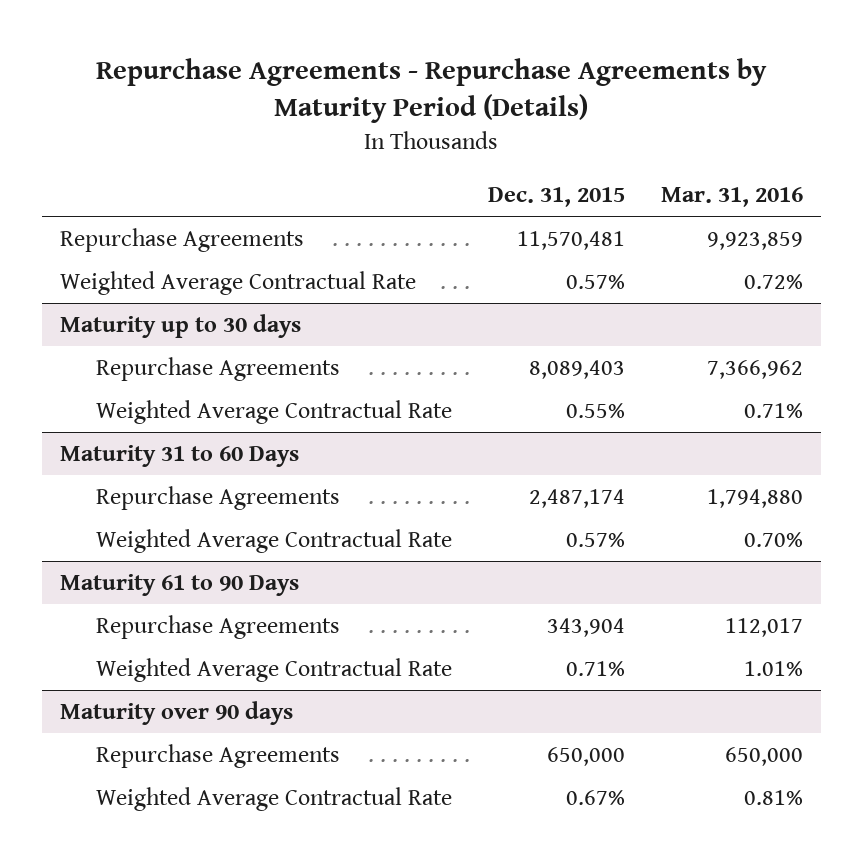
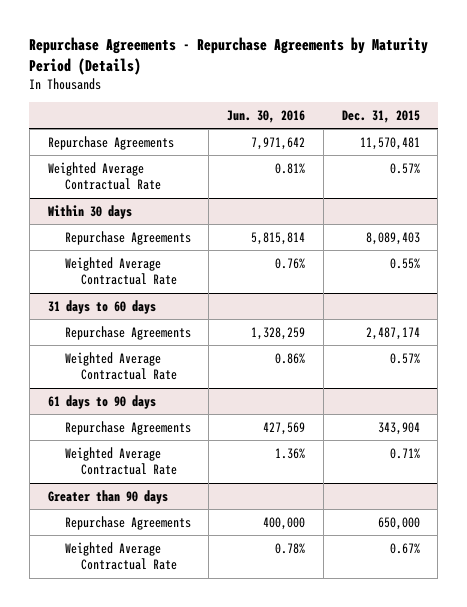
- | Dec. 31, 2015 | Mar. 31, 2016
+ | Jun. 30, 2016 | Dec. 31, 2015
- Maturity up to 30 days
+ Within 30 days
- Maturity 31 to 60 Days
+ 31 days to 60 days
- Maturity 61 to 90 Days
+ 61 days to 90 days
- Maturity over 90 days
+ Greater than 90 days

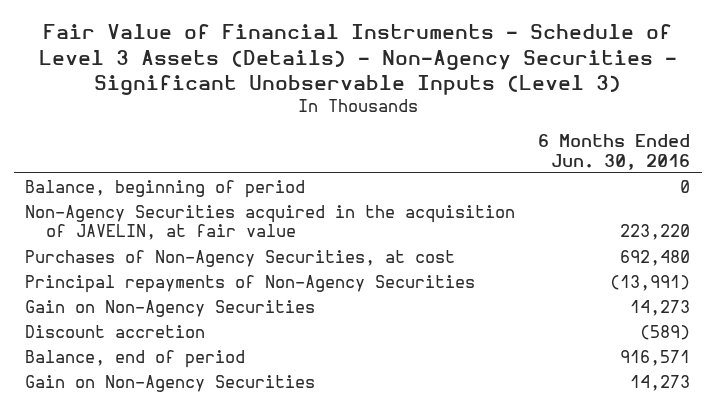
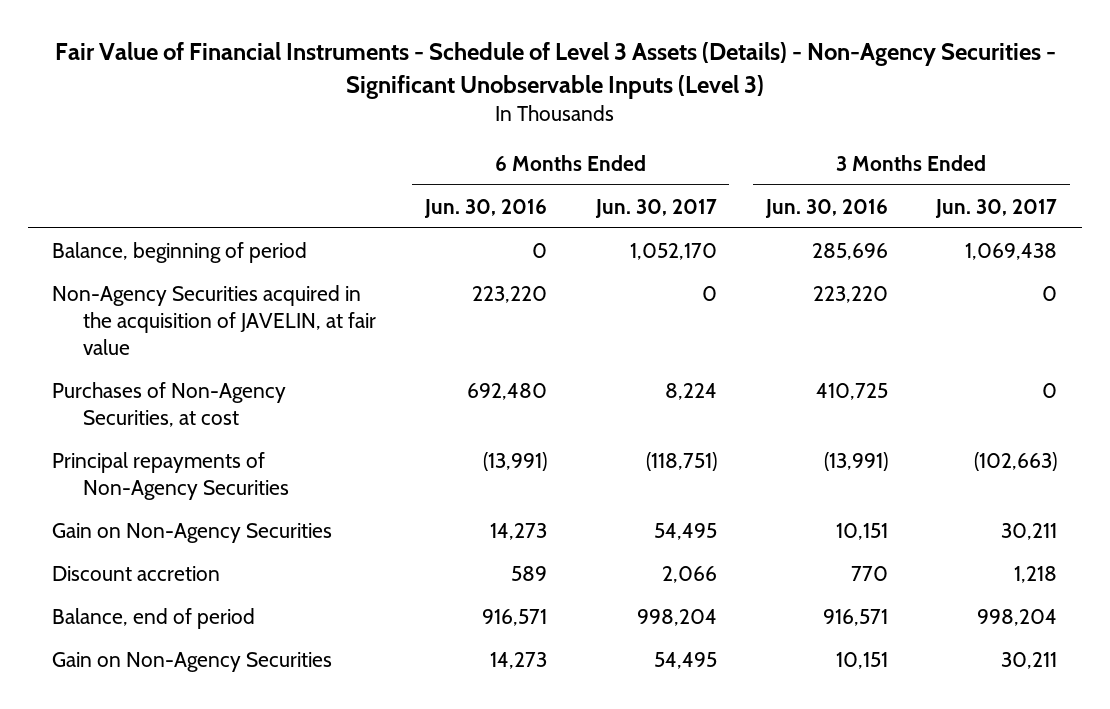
- | 6 Months Ended Jun. 30, 2016
+ | 6 Months Ended Jun. 30, 2016 | 6 Months Ended Jun. 30, 2017 | 3 Months Ended Jun. 30, 2016 | 3 Months Ended Jun. 30, 2017
- Discount accretion | (589)
+ Discount accretion | 589 | 2,066 | 770 | 1,218

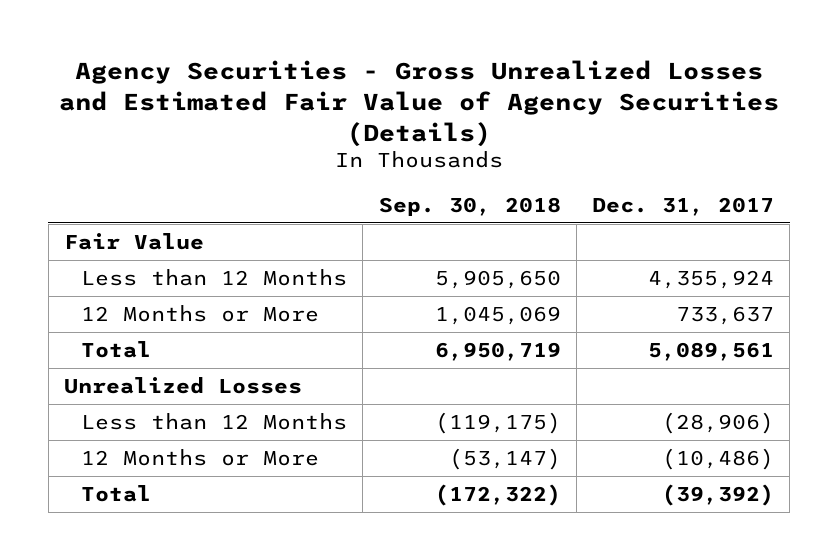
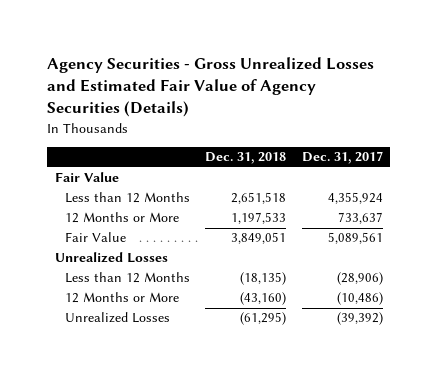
- | Sep. 30, 2018 | Dec. 31, 2017
+ | Dec. 31, 2018 | Dec. 31, 2017
- Total | 6,950,719 | 5,089,561
+ Fair Value | 3,849,051 | 5,089,561
- Total | (172,322) | (39,392)
+ Unrealized Losses | (61,295) | (39,392)

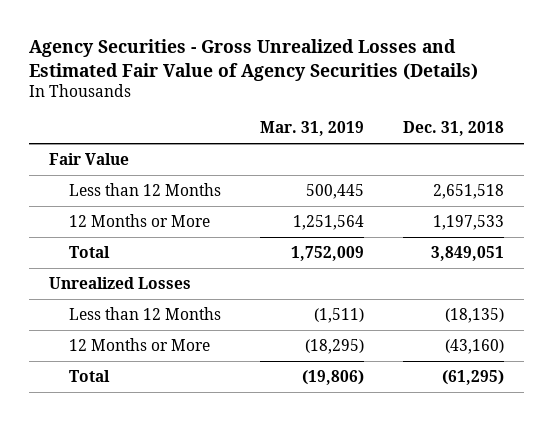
- | Dec. 31, 2018 | Dec. 31, 2017
+ | Mar. 31, 2019 | Dec. 31, 2018
- Fair Value | 3,849,051 | 5,089,561
+ Total | 1,752,009 | 3,849,051
- Unrealized Losses | (61,295) | (39,392)
+ Total | (19,806) | (61,295)

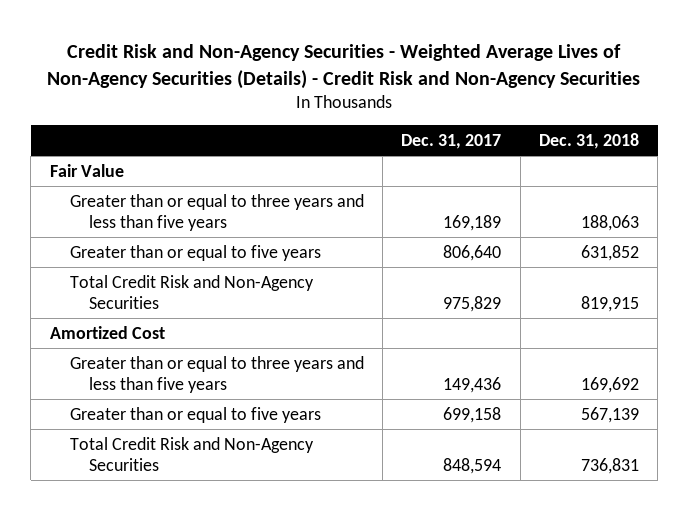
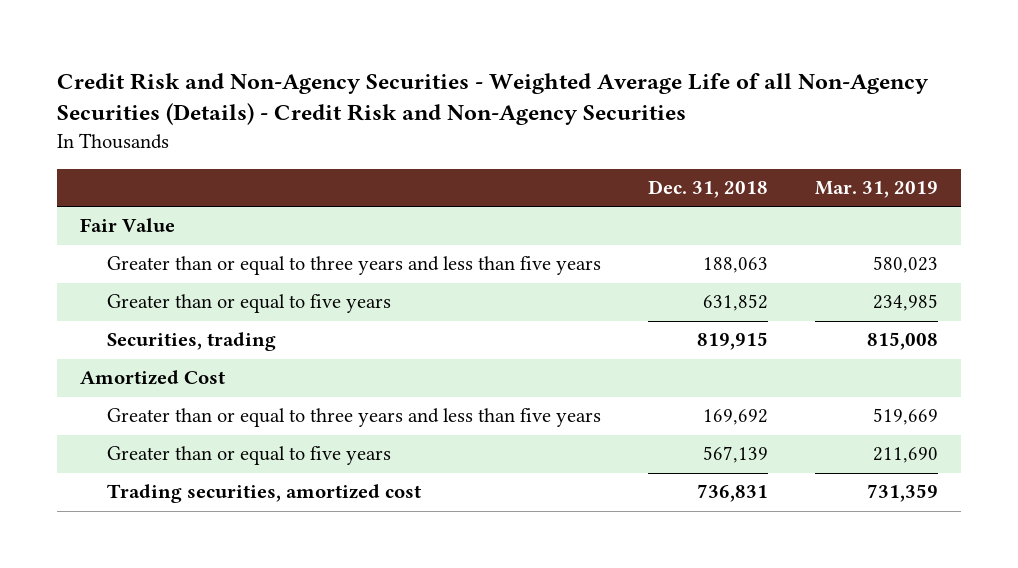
- Credit Risk and Non-Agency Securities - Weighted Average Lives of Non-Agency Securities (Details) - Credit Risk and Non-Agency Securities
+ Credit Risk and Non-Agency Securities - Weighted Average Life of all Non-Agency Securities (Details) - Credit Risk and Non-Agency Securities
- | Dec. 31, 2017 | Dec. 31, 2018
+ | Dec. 31, 2018 | Mar. 31, 2019
- Total Credit Risk and Non-Agency Securities | 975,829 | 819,915
+ Securities, trading | 819,915 | 815,008
- Total Credit Risk and Non-Agency Securities | 848,594 | 736,831
+ Trading securities, amortized cost | 736,831 | 731,359

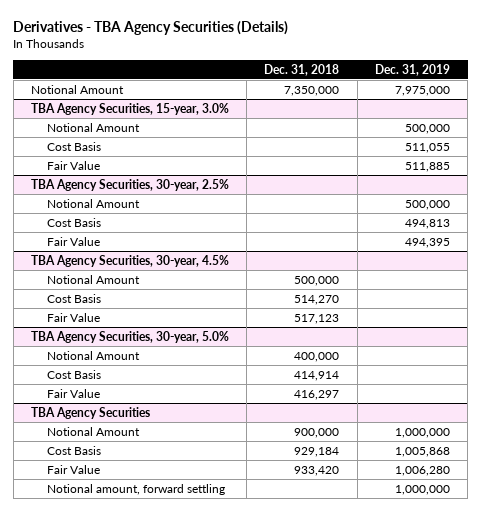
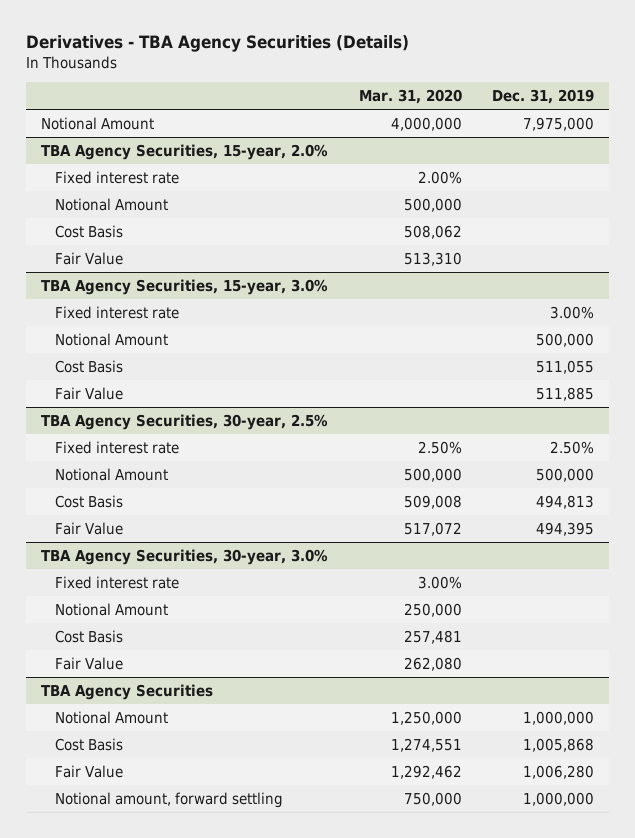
- | Dec. 31, 2018 | Dec. 31, 2019
+ | Mar. 31, 2020 | Dec. 31, 2019
+ TBA Agency Securities, 15-year, 2.0%
+ Fixed interest rate | 2.00% |
+ Notional Amount | 500,000 |
+ Cost Basis | 508,062 |
+ Fair Value | 513,310 |
@ TBA Agency Securities, 15-year, 3.0%
+ Fixed interest rate | | 3.00%
@ TBA Agency Securities, 30-year, 2.5%
+ Fixed interest rate | 2.50% | 2.50%
- TBA Agency Securities, 30-year, 4.5%
- Notional Amount | 500,000 |
- Cost Basis | 514,270 |
- Fair Value | 517,123 |
- TBA Agency Securities, 30-year, 5.0%
+ TBA Agency Securities, 30-year, 3.0%
+ Fixed interest rate | 3.00% |

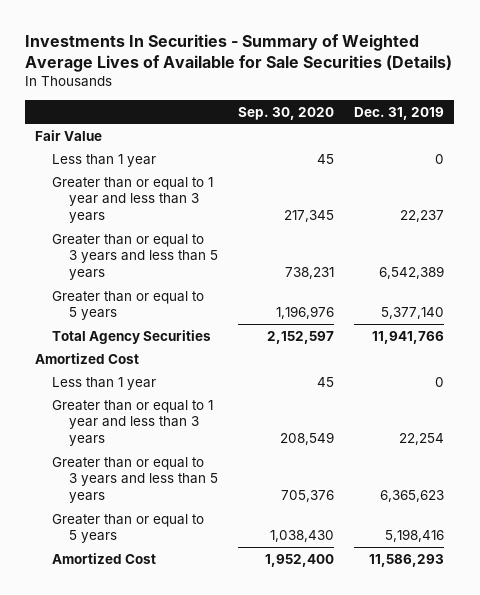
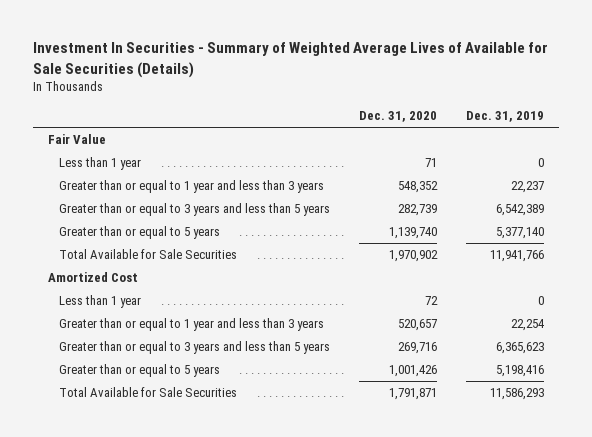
- Investments In Securities - Summary of Weighted Average Lives of Available for Sale Securities (Details)
+ Investment In Securities - Summary of Weighted Average Lives of Available for Sale Securities (Details)
- | Sep. 30, 2020 | Dec. 31, 2019
+ | Dec. 31, 2020 | Dec. 31, 2019
- Total Agency Securities | 2,152,597 | 11,941,766
+ Total Available for Sale Securities | 1,970,902 | 11,941,766
- Amortized Cost | 1,952,400 | 11,586,293
+ Total Available for Sale Securities | 1,791,871 | 11,586,293

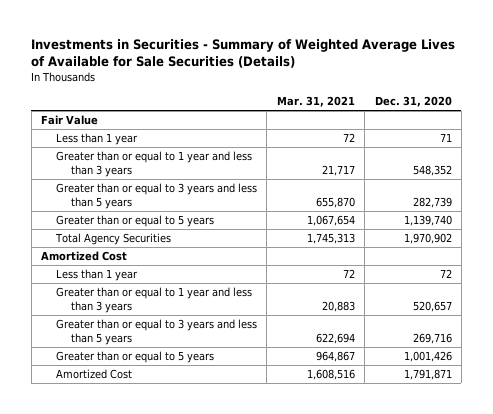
- Investment In Securities - Summary of Weighted Average Lives of Available for Sale Securities (Details)
+ Investments in Securities - Summary of Weighted Average Lives of Available for Sale Securities (Details)
- | Dec. 31, 2020 | Dec. 31, 2019
+ | Mar. 31, 2021 | Dec. 31, 2020
- Total Available for Sale Securities | 1,970,902 | 11,941,766
+ Total Agency Securities | 1,745,313 | 1,970,902
- Total Available for Sale Securities | 1,791,871 | 11,586,293
+ Amortized Cost | 1,608,516 | 1,791,871

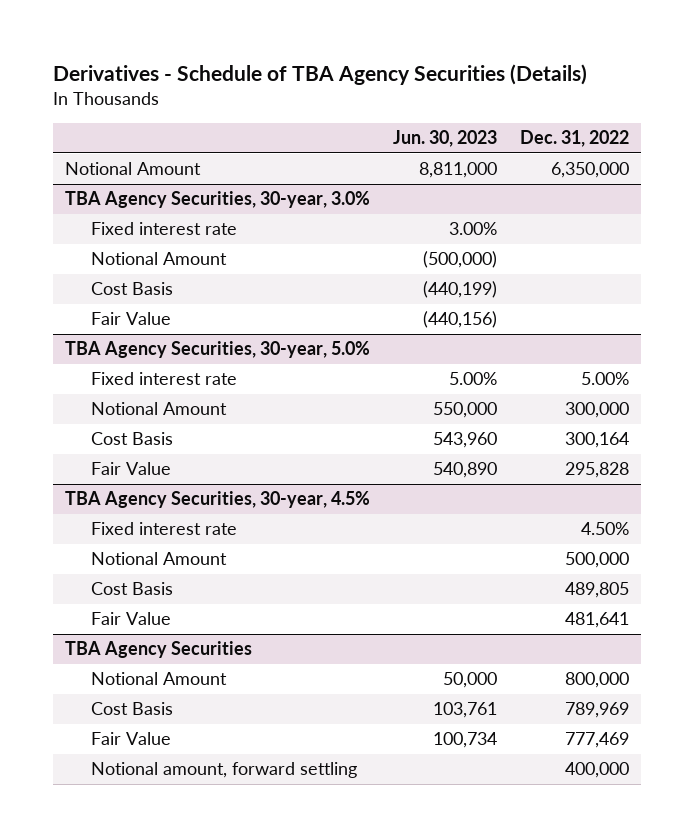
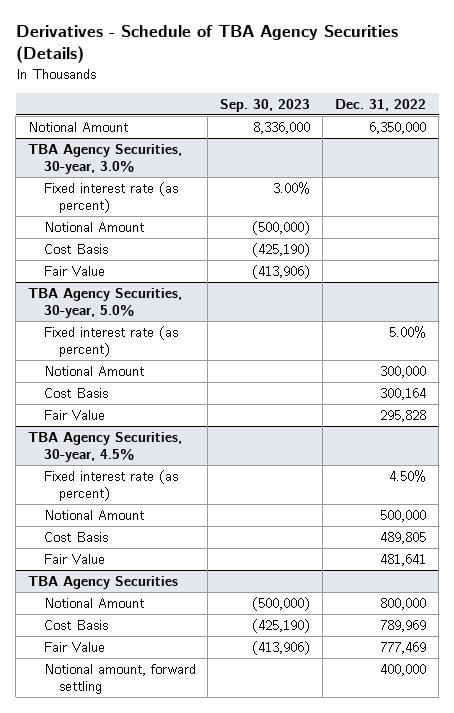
- | Jun. 30, 2023 | Dec. 31, 2022
+ | Sep. 30, 2023 | Dec. 31, 2022
@ TBA Agency Securities, 30-year, 3.0%
- Fixed interest rate | 3.00% |
+ Fixed interest rate (as percent) | 3.00% |
@ TBA Agency Securities, 30-year, 5.0%
- Fixed interest rate | 5.00% | 5.00%
+ Fixed interest rate (as percent) | | 5.00%
@ TBA Agency Securities, 30-year, 4.5%
- Fixed interest rate | | 4.50%
+ Fixed interest rate (as percent) | | 4.50%

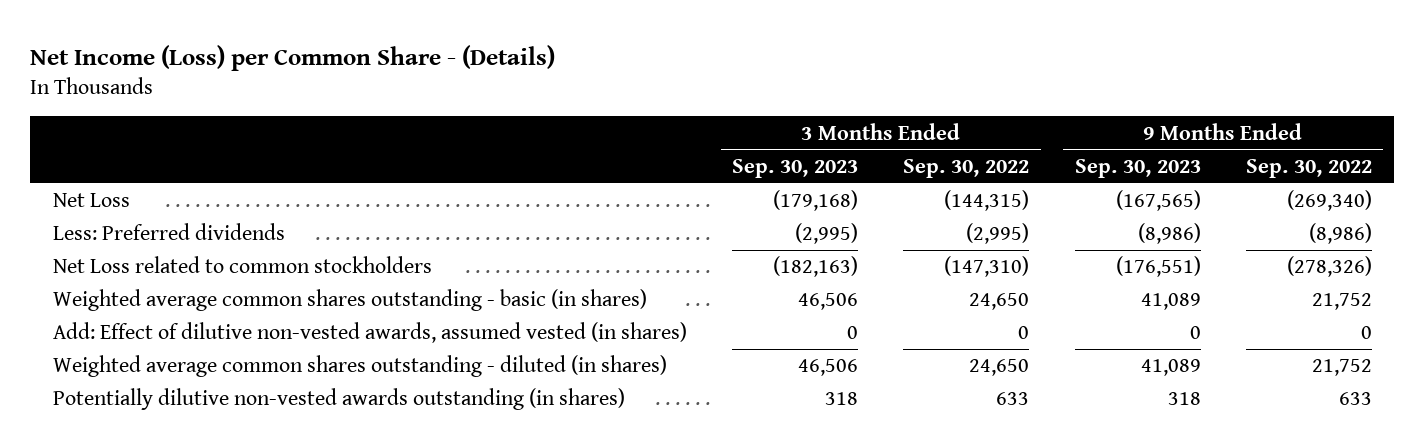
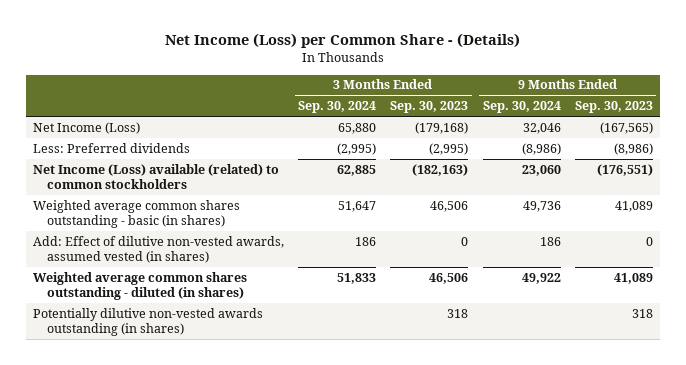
- | 3 Months Ended Sep. 30, 2023 | 3 Months Ended Sep. 30, 2022 | 9 Months Ended Sep. 30, 2023 | 9 Months Ended Sep. 30, 2022
+ | 3 Months Ended Sep. 30, 2024 | 3 Months Ended Sep. 30, 2023 | 9 Months Ended Sep. 30, 2024 | 9 Months Ended Sep. 30, 2023
- Net Loss | (179,168) | (144,315) | (167,565) | (269,340)
+ Net Income (Loss) | 65,880 | (179,168) | 32,046 | (167,565)
- Net Loss related to common stockholders | (182,163) | (147,310) | (176,551) | (278,326)
+ Net Income (Loss) available (related) to common stockholders | 62,885 | (182,163) | 23,060 | (176,551)

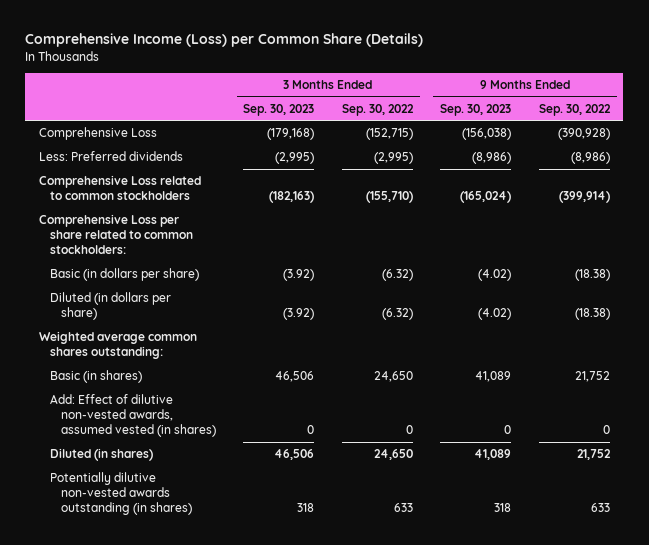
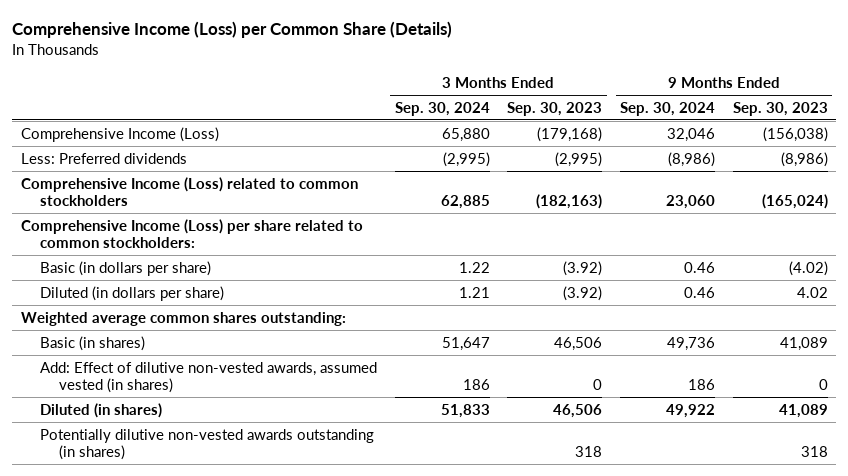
- | 3 Months Ended Sep. 30, 2023 | 3 Months Ended Sep. 30, 2022 | 9 Months Ended Sep. 30, 2023 | 9 Months Ended Sep. 30, 2022
+ | 3 Months Ended Sep. 30, 2024 | 3 Months Ended Sep. 30, 2023 | 9 Months Ended Sep. 30, 2024 | 9 Months Ended Sep. 30, 2023
- Comprehensive Loss | (179,168) | (152,715) | (156,038) | (390,928)
+ Comprehensive Income (Loss) | 65,880 | (179,168) | 32,046 | (156,038)
- Comprehensive Loss related to common stockholders | (182,163) | (155,710) | (165,024) | (399,914)
- Comprehensive Loss per share related to common stockholders:
+ Comprehensive Income (Loss) related to common stockholders | 62,885 | (182,163) | 23,060 | (165,024)
+ Comprehensive Income (Loss) per share related to common stockholders:
- Diluted (in dollars per share) | (3.92) | (6.32) | (4.02) | (18.38)
+ Diluted (in dollars per share) | 1.21 | (3.92) | 0.46 | 4.02

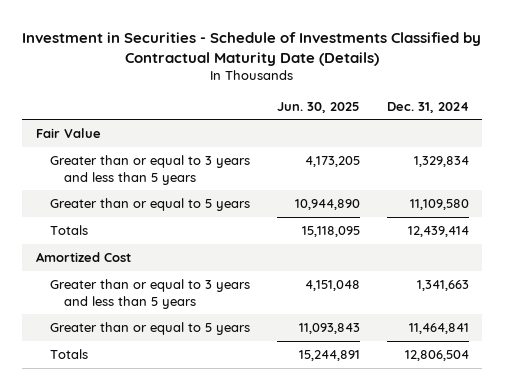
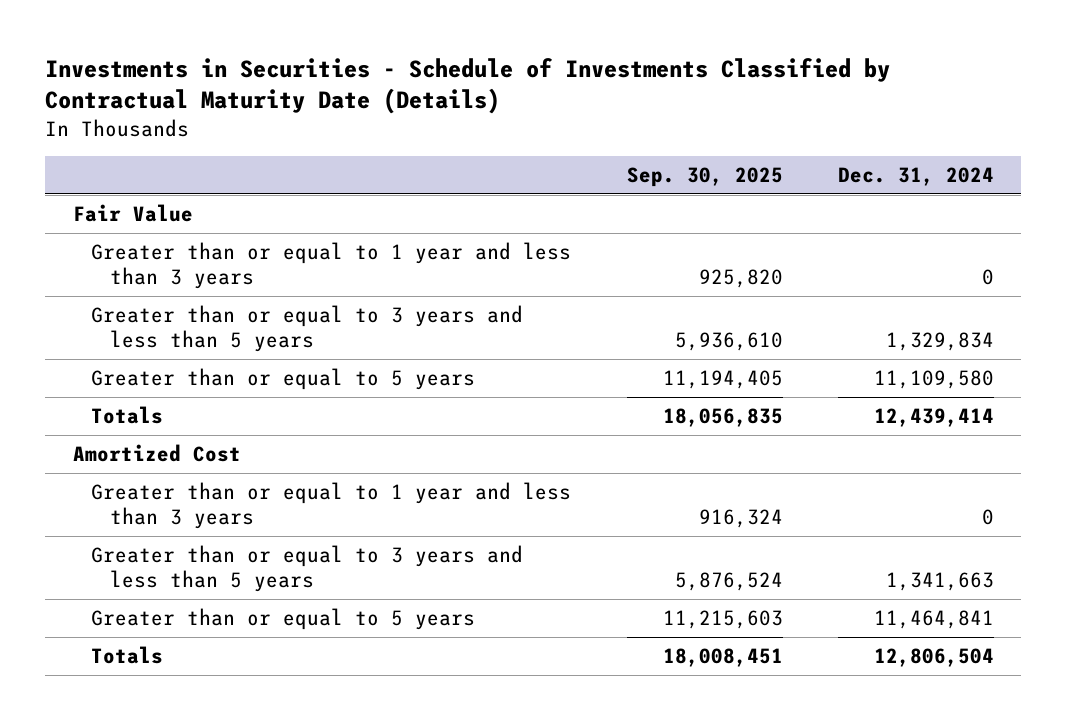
- Investment in Securities - Schedule of Investments Classified by Contractual Maturity Date (Details)
+ Investments in Securities - Schedule of Investments Classified by Contractual Maturity Date (Details)
- | Jun. 30, 2025 | Dec. 31, 2024
+ | Sep. 30, 2025 | Dec. 31, 2024
+ Greater than or equal to 1 year and less than 3 years | 925,820 | 0
+ Greater than or equal to 1 year and less than 3 years | 916,324 | 0

